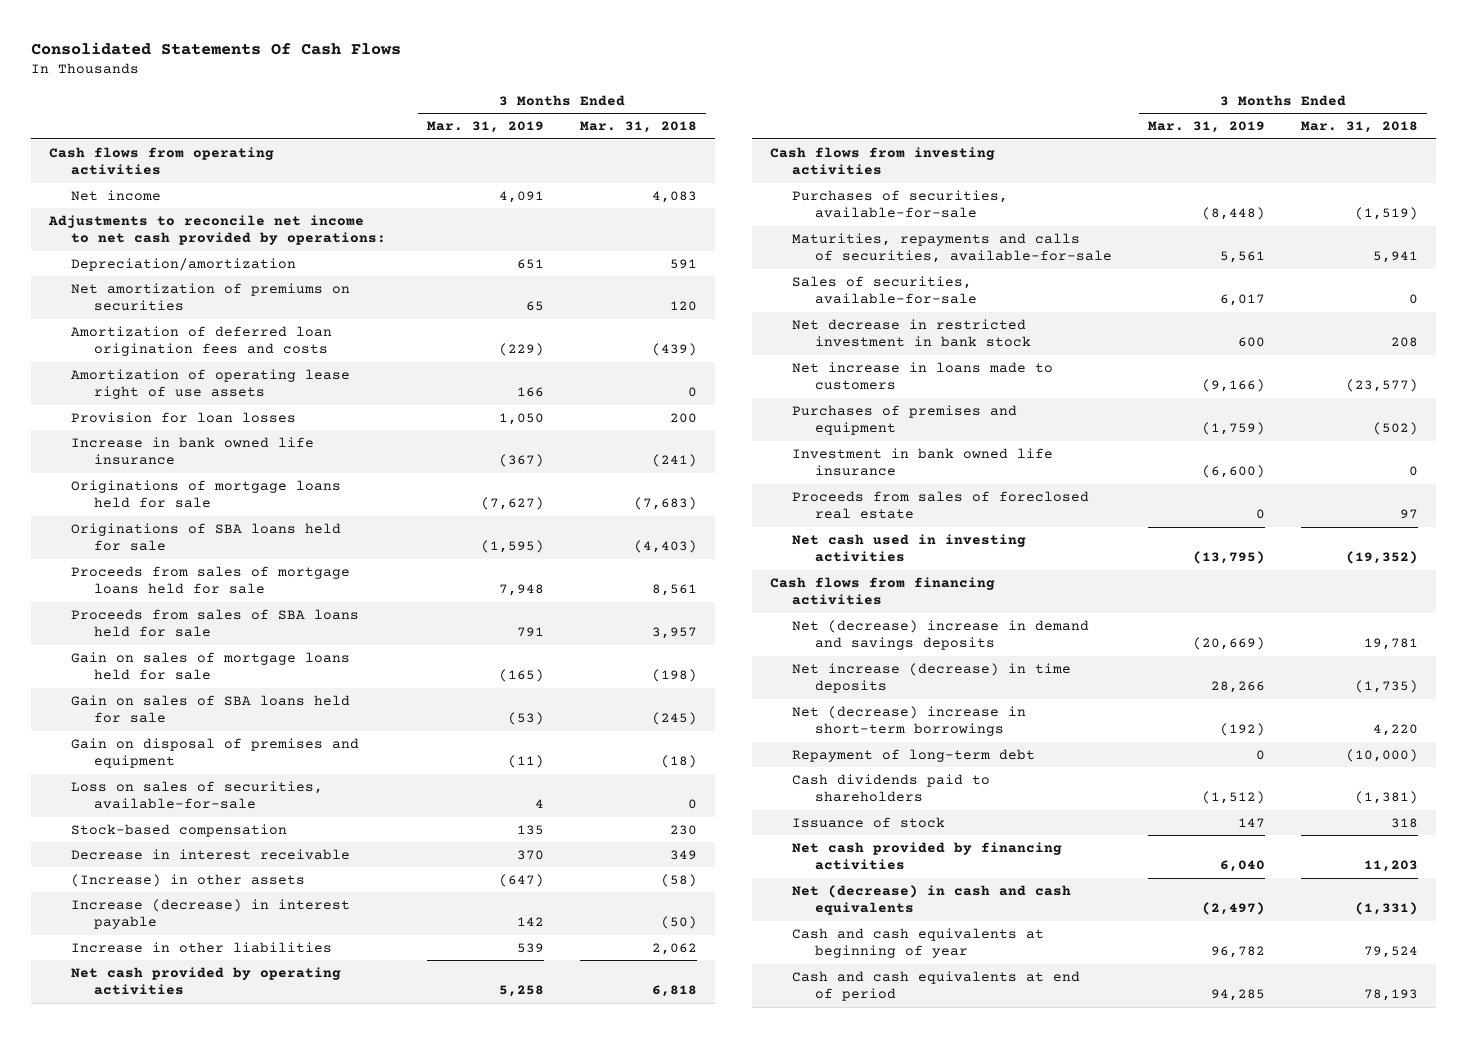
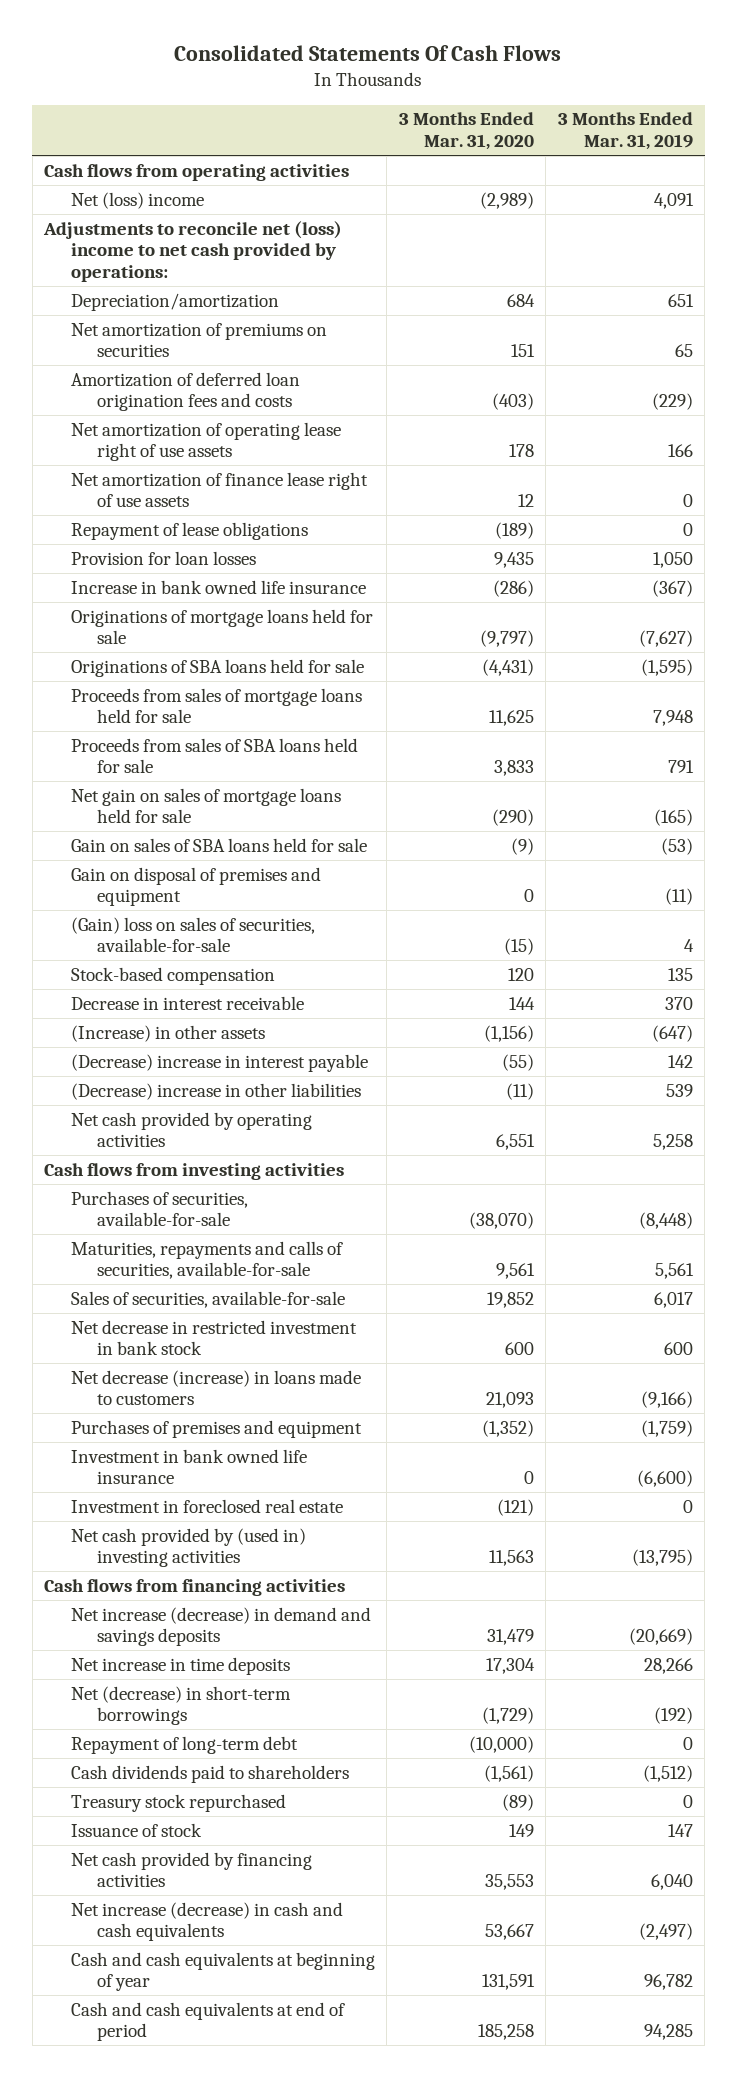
- | 3 Months Ended Mar. 31, 2019 | 3 Months Ended Mar. 31, 2018
+ | 3 Months Ended Mar. 31, 2020 | 3 Months Ended Mar. 31, 2019
- Net income | 4,091 | 4,083
- Adjustments to reconcile net income to net cash provided by operations:
+ Net (loss) income | (2,989) | 4,091
+ Adjustments to reconcile net (loss) income to net cash provided by operations:
- Amortization of operating lease right of use assets | 166 | 0
+ Net amortization of operating lease right of use assets | 178 | 166
+ Net amortization of finance lease right of use assets | 12 | 0
+ Repayment of lease obligations | (189) | 0
- Gain on sales of mortgage loans held for sale | (165) | (198)
+ Net gain on sales of mortgage loans held for sale | (290) | (165)
- Loss on sales of securities, available-for-sale | 4 | 0
+ (Gain) loss on sales of securities, available-for-sale | (15) | 4
- Increase (decrease) in interest payable | 142 | (50)
- Increase in other liabilities | 539 | 2,062
+ (Decrease) increase in interest payable | (55) | 142
+ (Decrease) increase in other liabilities | (11) | 539
- Net increase in loans made to customers | (9,166) | (23,577)
+ Net decrease (increase) in loans made to customers | 21,093 | (9,166)
- Proceeds from sales of foreclosed real estate | 0 | 97
- Net cash used in investing activities | (13,795) | (19,352)
+ Investment in foreclosed real estate | (121) | 0
+ Net cash provided by (used in) investing activities | 11,563 | (13,795)
- Net (decrease) increase in demand and savings deposits | (20,669) | 19,781
- Net increase (decrease) in time deposits | 28,266 | (1,735)
- Net (decrease) increase in short-term borrowings | (192) | 4,220
+ Net increase (decrease) in demand and savings deposits | 31,479 | (20,669)
+ Net increase in time deposits | 17,304 | 28,266
+ Net (decrease) in short-term borrowings | (1,729) | (192)
+ Treasury stock repurchased | (89) | 0
- Net (decrease) in cash and cash equivalents | (2,497) | (1,331)
+ Net increase (decrease) in cash and cash equivalents | 53,667 | (2,497)

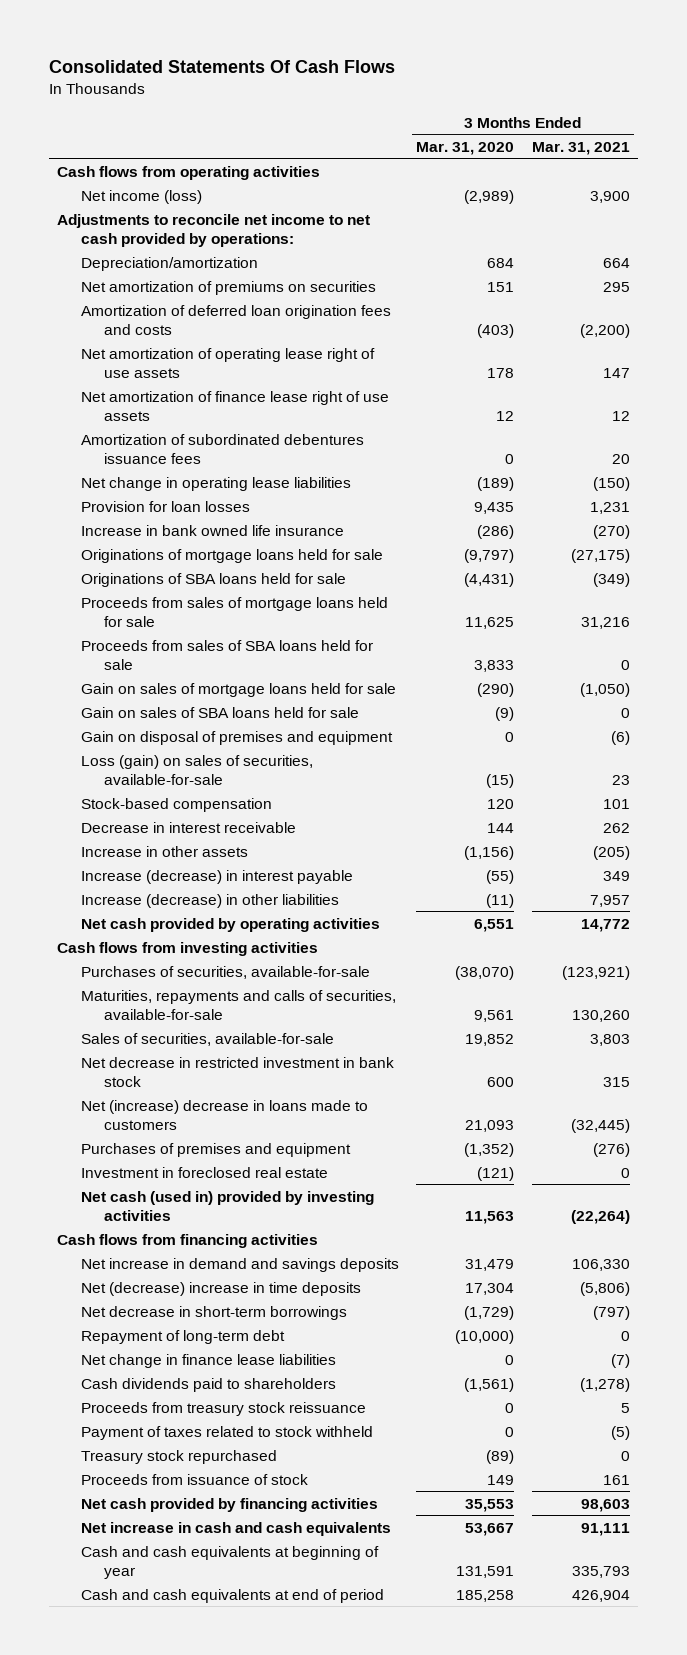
- | 3 Months Ended Mar. 31, 2020 | 3 Months Ended Mar. 31, 2019
+ | 3 Months Ended Mar. 31, 2020 | 3 Months Ended Mar. 31, 2021
- Net (loss) income | (2,989) | 4,091
- Adjustments to reconcile net (loss) income to net cash provided by operations:
+ Net income (loss) | (2,989) | 3,900
+ Adjustments to reconcile net income to net cash provided by operations:
- Repayment of lease obligations | (189) | 0
+ Amortization of subordinated debentures issuance fees | 0 | 20
+ Net change in operating lease liabilities | (189) | (150)
- Net gain on sales of mortgage loans held for sale | (290) | (165)
+ Gain on sales of mortgage loans held for sale | (290) | (1,050)
- (Gain) loss on sales of securities, available-for-sale | (15) | 4
+ Loss (gain) on sales of securities, available-for-sale | (15) | 23
- (Increase) in other assets | (1,156) | (647)
- (Decrease) increase in interest payable | (55) | 142
- (Decrease) increase in other liabilities | (11) | 539
+ Increase in other assets | (1,156) | (205)
+ Increase (decrease) in interest payable | (55) | 349
+ Increase (decrease) in other liabilities | (11) | 7,957
- Net decrease (increase) in loans made to customers | 21,093 | (9,166)
+ Net (increase) decrease in loans made to customers | 21,093 | (32,445)
- Investment in bank owned life insurance | 0 | (6,600)
- Net cash provided by (used in) investing activities | 11,563 | (13,795)
+ Net cash (used in) provided by investing activities | 11,563 | (22,264)
- Net increase (decrease) in demand and savings deposits | 31,479 | (20,669)
- Net increase in time deposits | 17,304 | 28,266
- Net (decrease) in short-term borrowings | (1,729) | (192)
+ Net increase in demand and savings deposits | 31,479 | 106,330
+ Net (decrease) increase in time deposits | 17,304 | (5,806)
+ Net decrease in short-term borrowings | (1,729) | (797)
+ Net change in finance lease liabilities | 0 | (7)
+ Proceeds from treasury stock reissuance | 0 | 5
+ Payment of taxes related to stock withheld | 0 | (5)
- Issuance of stock | 149 | 147
+ Proceeds from issuance of stock | 149 | 161
- Net increase (decrease) in cash and cash equivalents | 53,667 | (2,497)
+ Net increase in cash and cash equivalents | 53,667 | 91,111

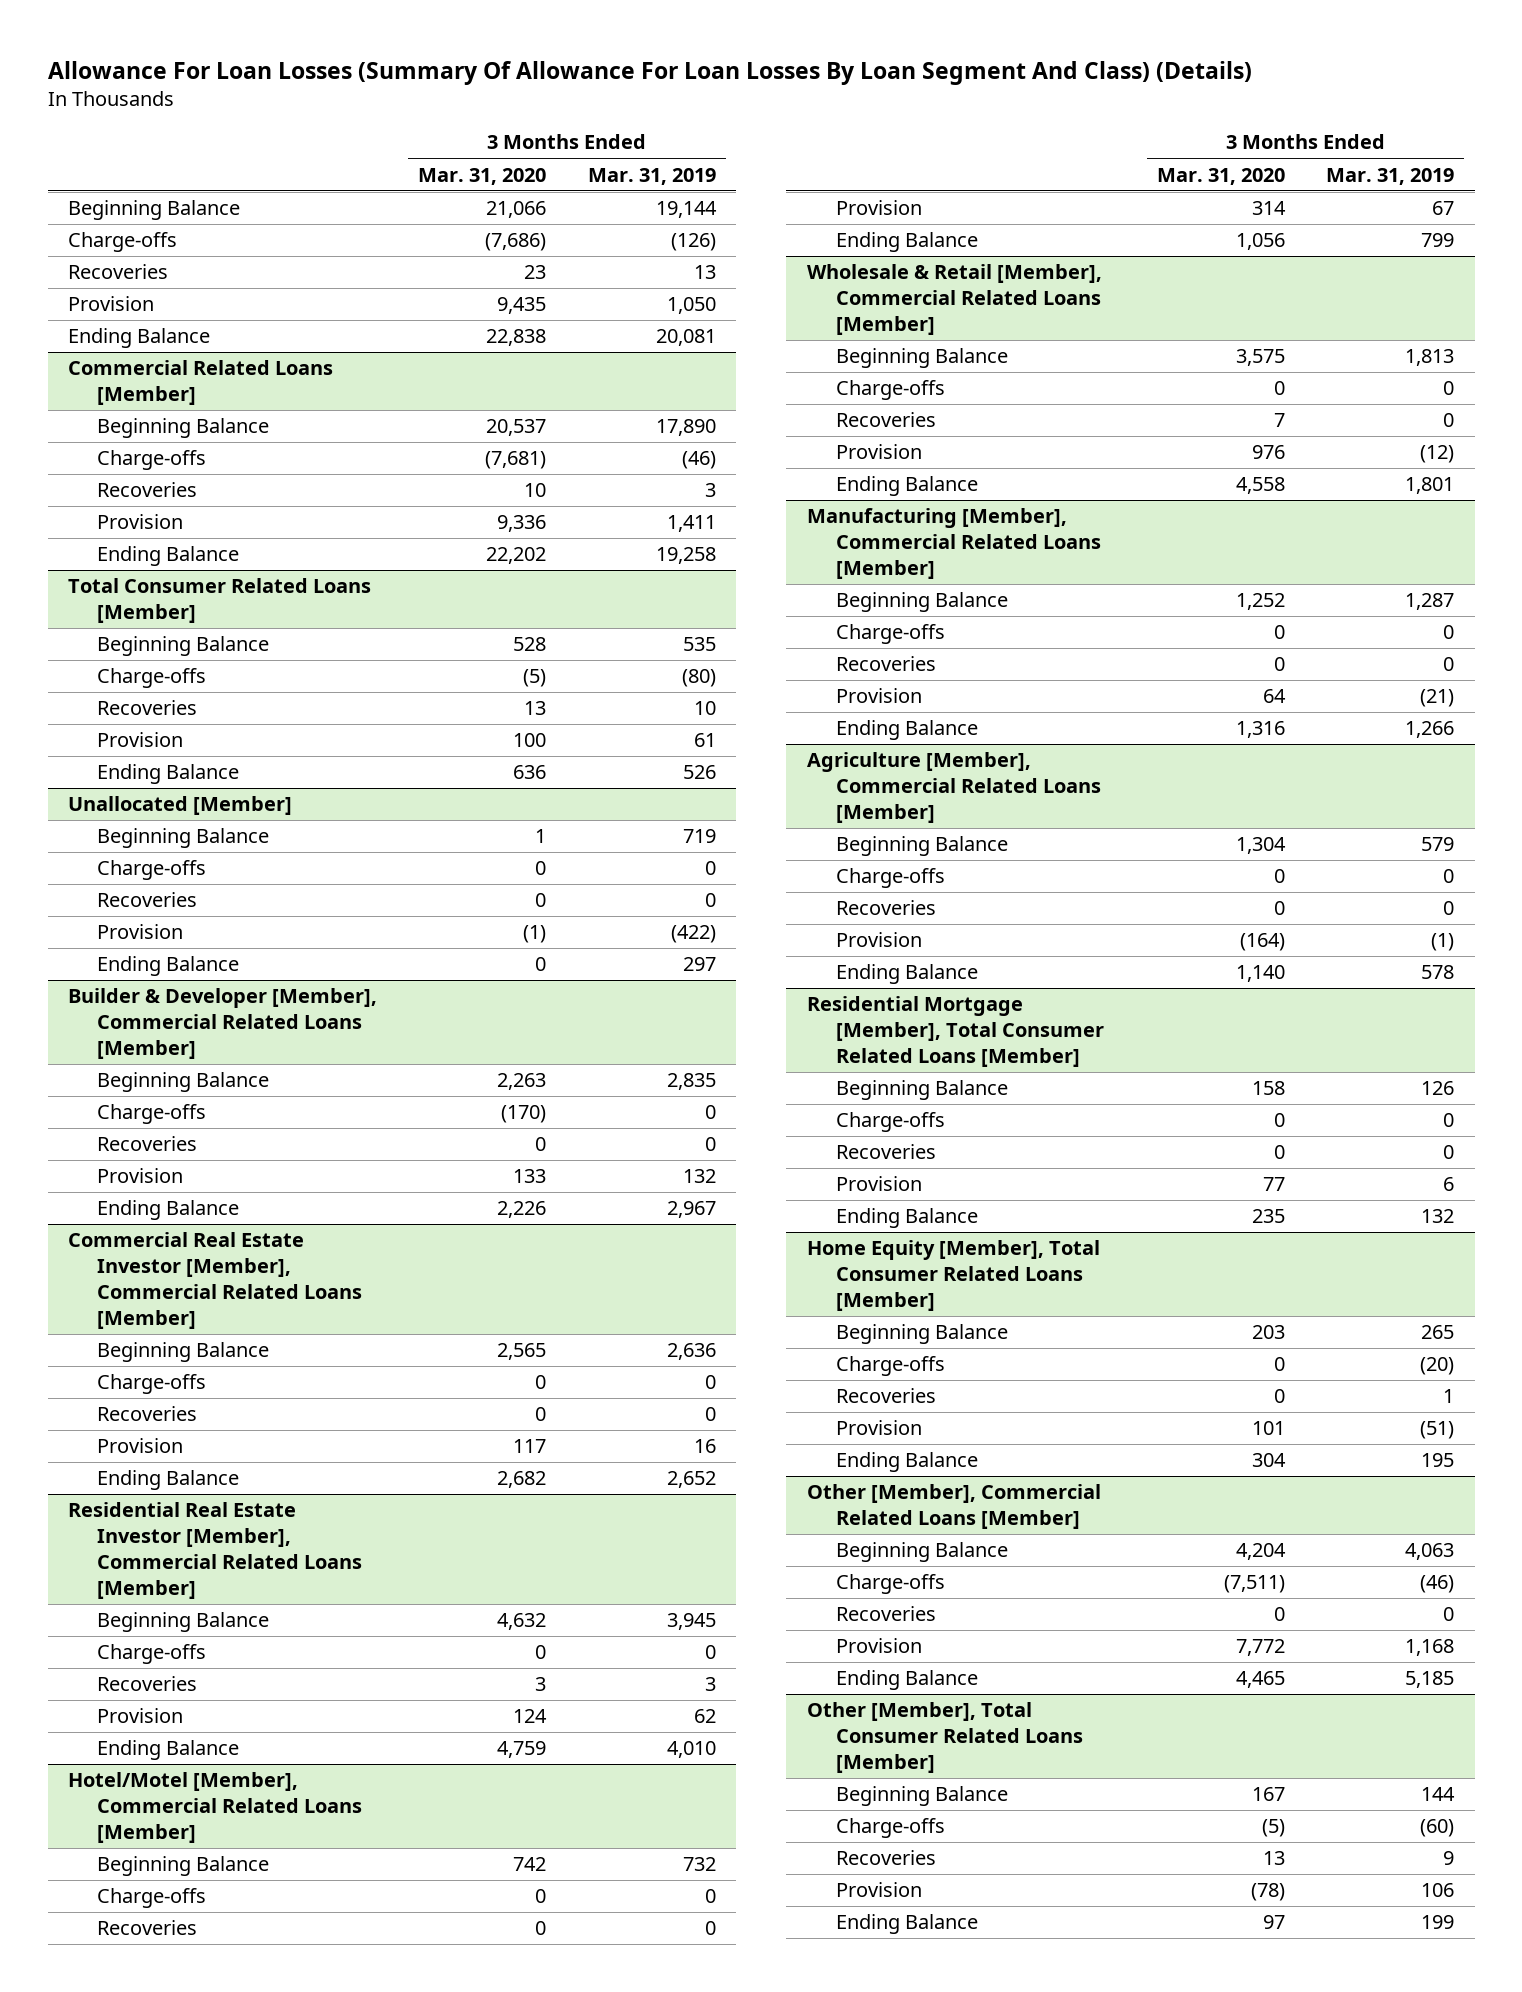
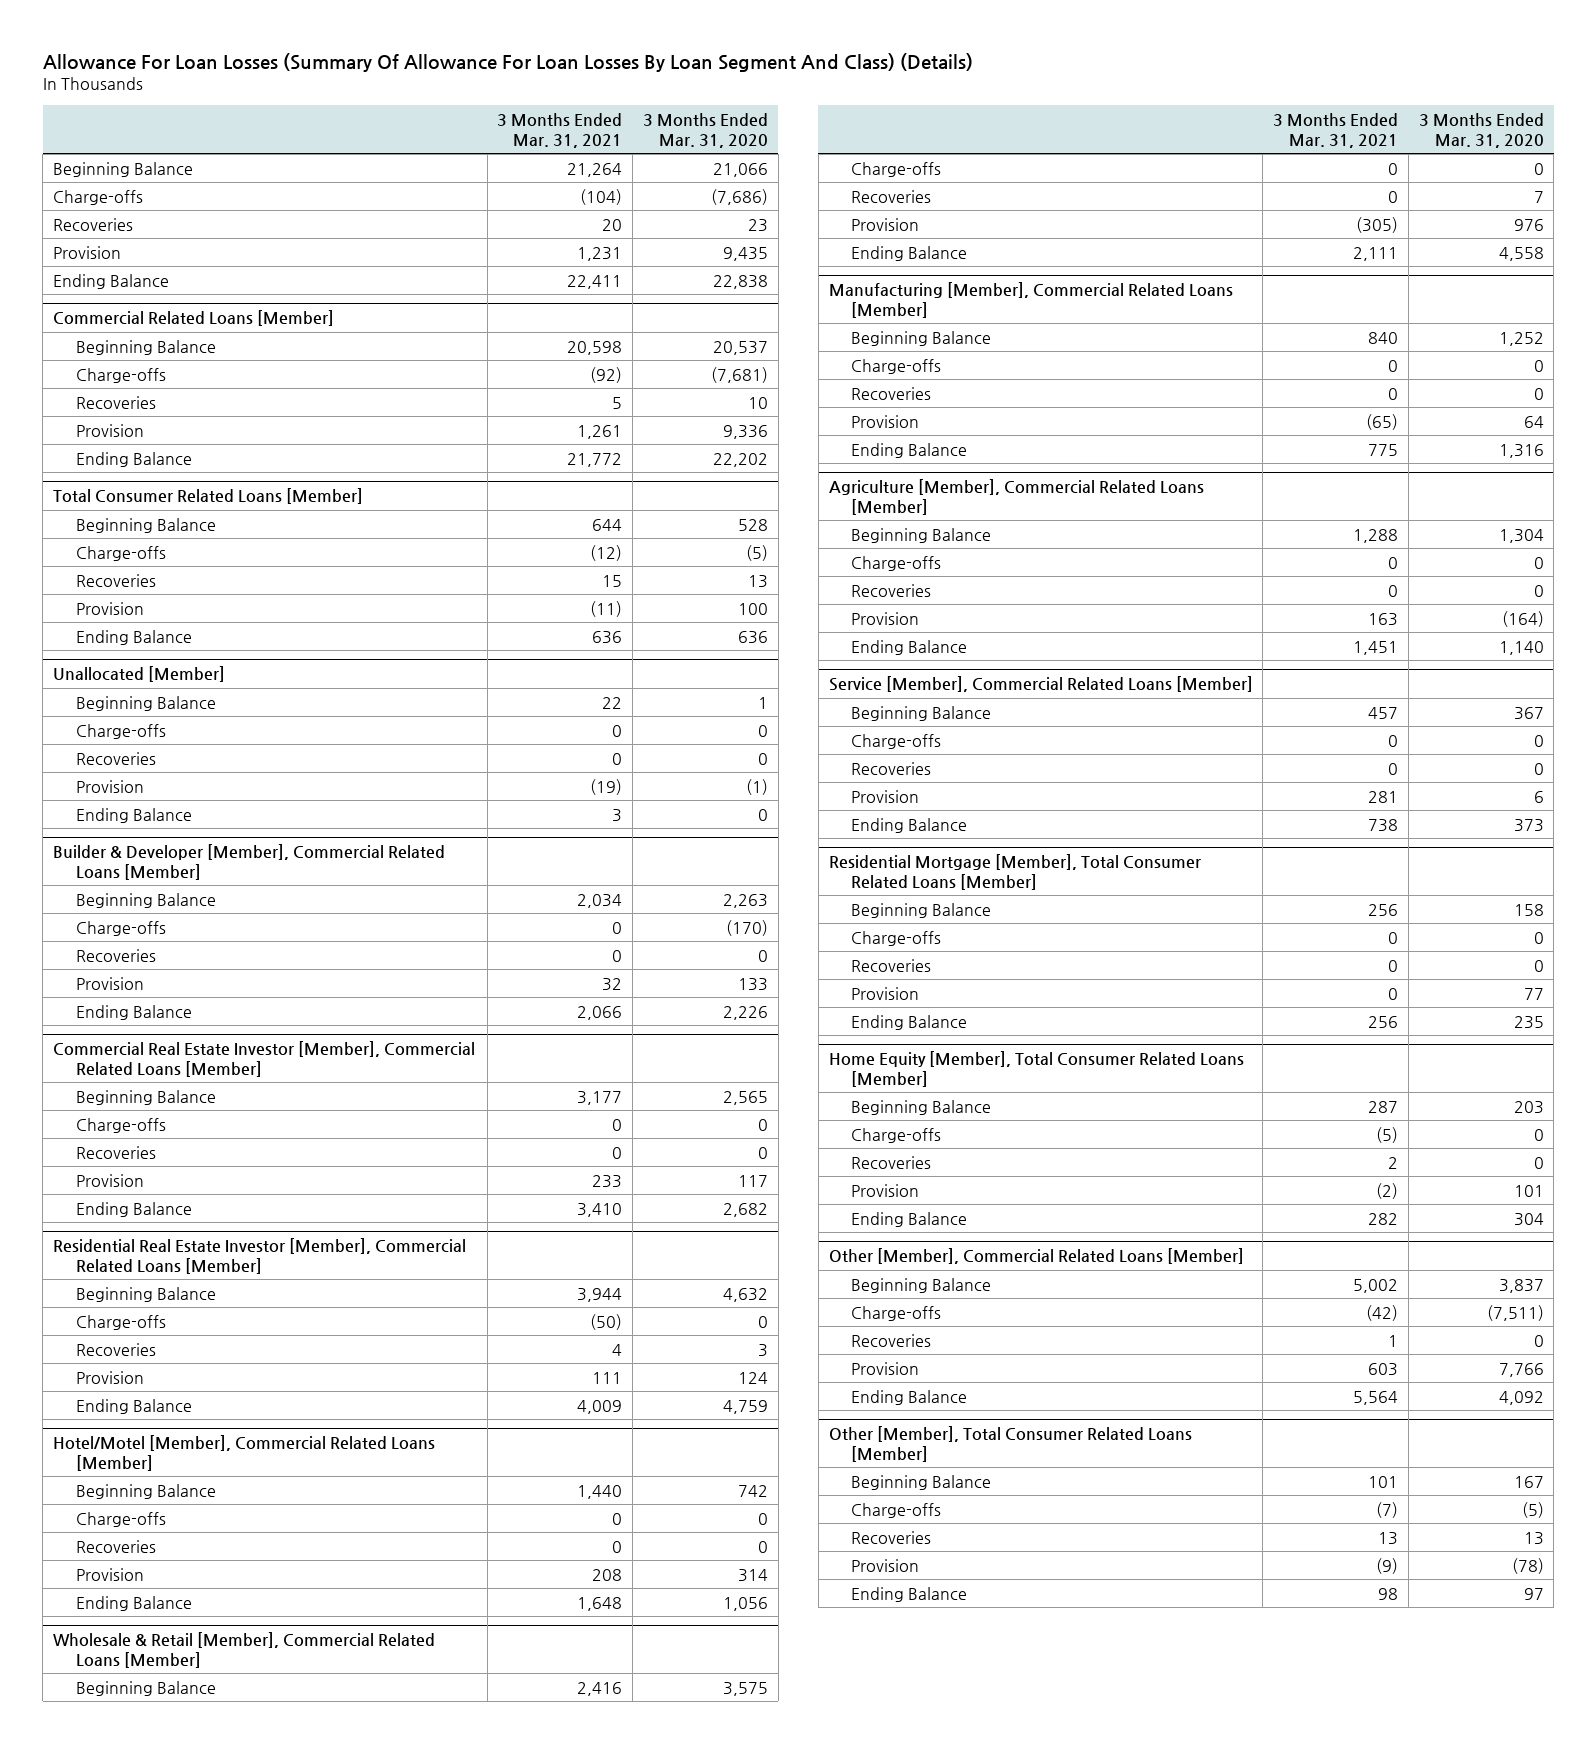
- | 3 Months Ended Mar. 31, 2020 | 3 Months Ended Mar. 31, 2019
+ | 3 Months Ended Mar. 31, 2021 | 3 Months Ended Mar. 31, 2020
+ Service [Member], Commercial Related Loans [Member]
+ Beginning Balance | 457 | 367
+ Charge-offs | 0 | 0
+ Recoveries | 0 | 0
+ Provision | 281 | 6
+ Ending Balance | 738 | 373
@ Other [Member], Commercial Related Loans [Member]
- Beginning Balance | 4,204 | 4,063
+ Beginning Balance | 5,002 | 3,837
- Provision | 7,772 | 1,168
- Ending Balance | 4,465 | 5,185
+ Provision | 603 | 7,766
+ Ending Balance | 5,564 | 4,092

